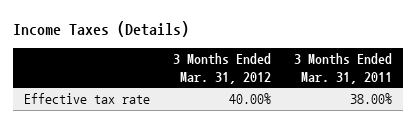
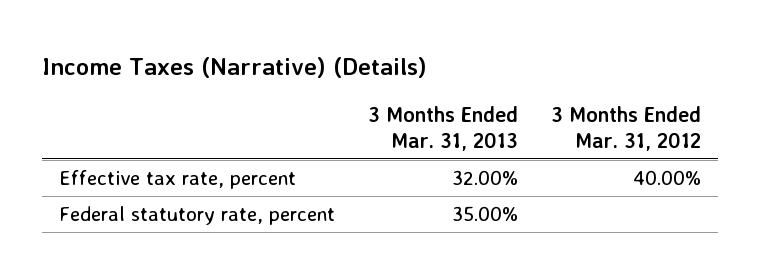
- Income Taxes (Details)
+ Income Taxes (Narrative) (Details)
- | 3 Months Ended Mar. 31, 2012 | 3 Months Ended Mar. 31, 2011
+ | 3 Months Ended Mar. 31, 2013 | 3 Months Ended Mar. 31, 2012
- Effective tax rate | 40.00% | 38.00%
+ Effective tax rate, percent | 32.00% | 40.00%
+ Federal statutory rate, percent | 35.00% |

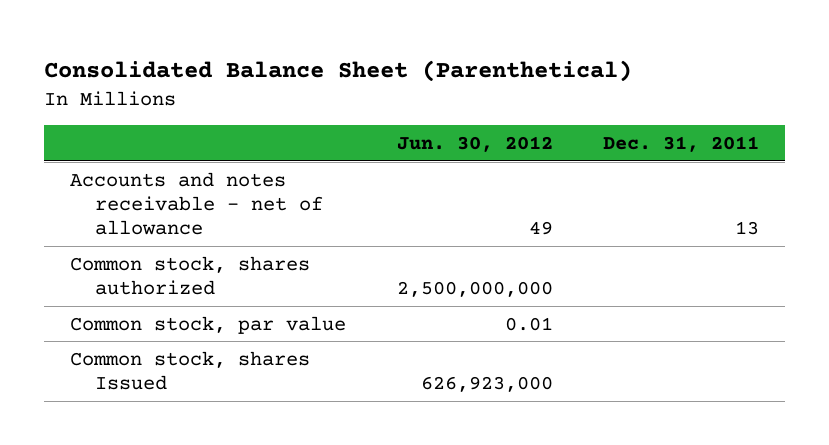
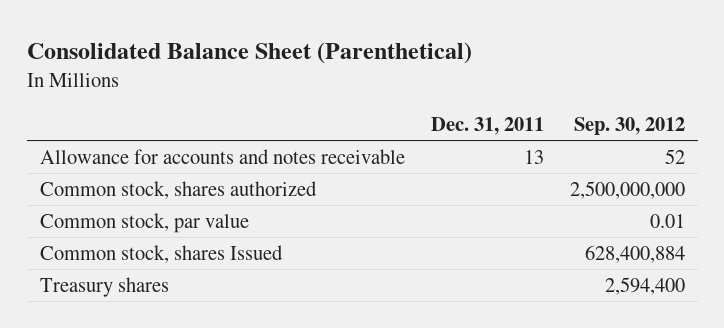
- | Jun. 30, 2012 | Dec. 31, 2011
+ | Dec. 31, 2011 | Sep. 30, 2012
- Accounts and notes receivable - net of allowance | 49 | 13
+ Allowance for accounts and notes receivable | 13 | 52
+ Treasury shares | | 2,594,400

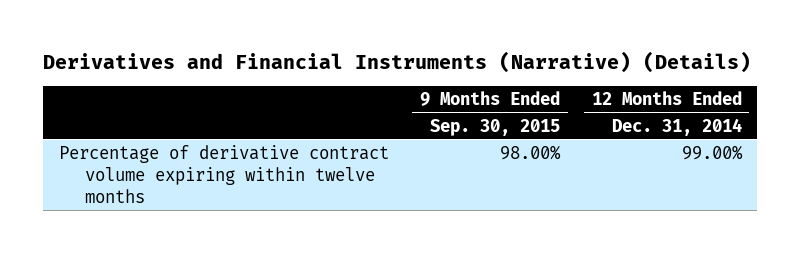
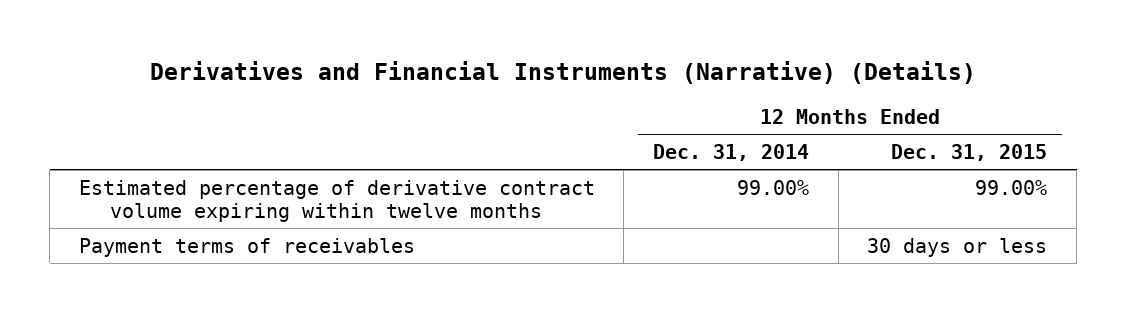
- | 9 Months Ended Sep. 30, 2015 | 12 Months Ended Dec. 31, 2014
+ | 12 Months Ended Dec. 31, 2014 | 12 Months Ended Dec. 31, 2015
- Percentage of derivative contract volume expiring within twelve months | 98.00% | 99.00%
+ Estimated percentage of derivative contract volume expiring within twelve months | 99.00% | 99.00%
+ Payment terms of receivables | | 30 days or less

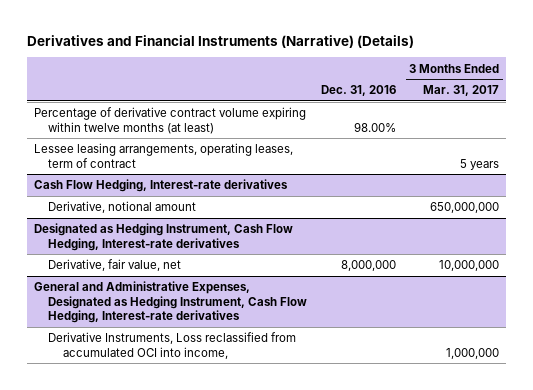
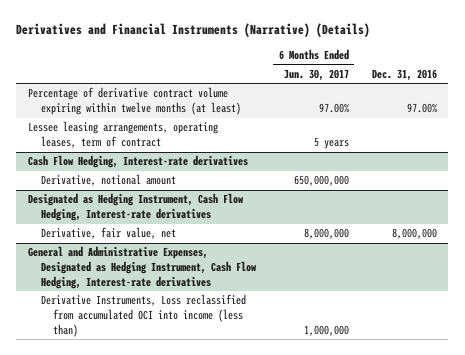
- | Dec. 31, 2016 | 3 Months Ended Mar. 31, 2017
+ | 6 Months Ended Jun. 30, 2017 | Dec. 31, 2016
- Percentage of derivative contract volume expiring within twelve months (at least) | 98.00% |
+ Percentage of derivative contract volume expiring within twelve months (at least) | 97.00% | 97.00%
@ General and Administrative Expenses, Designated as Hedging Instrument, Cash Flow Hedging, Interest-rate derivatives
- Derivative Instruments, Loss reclassified from accumulated OCI into income, | | 1,000,000
+ Derivative Instruments, Loss reclassified from accumulated OCI into income (less than) | 1,000,000 |

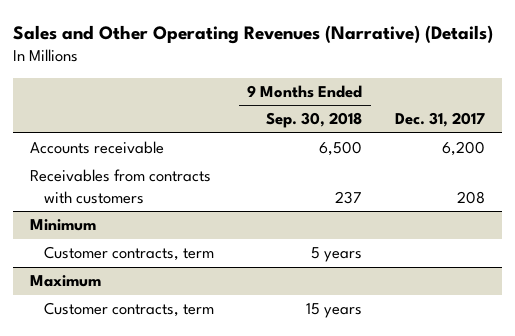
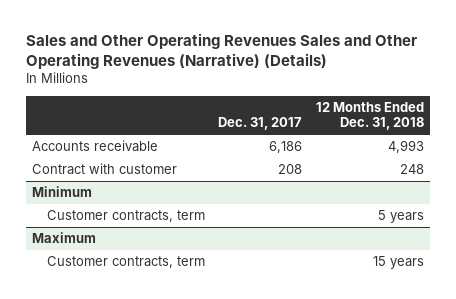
- Sales and Other Operating Revenues (Narrative) (Details)
+ Sales and Other Operating Revenues Sales and Other Operating Revenues (Narrative) (Details)
- | 9 Months Ended Sep. 30, 2018 | Dec. 31, 2017
+ | Dec. 31, 2017 | 12 Months Ended Dec. 31, 2018
- Accounts receivable | 6,500 | 6,200
- Receivables from contracts with customers | 237 | 208
+ Accounts receivable | 6,186 | 4,993
+ Contract with customer | 208 | 248

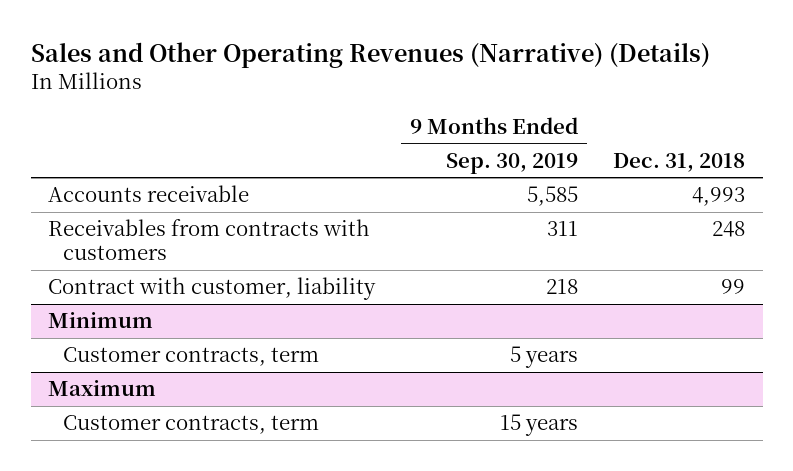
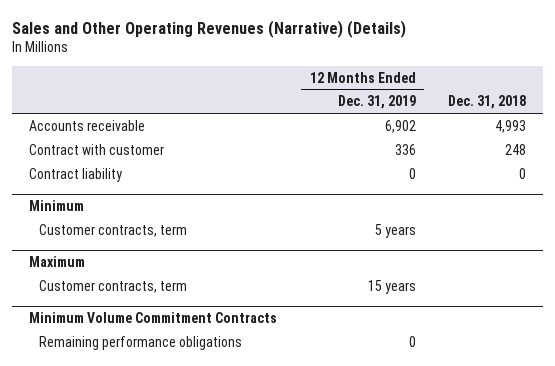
- | 9 Months Ended Sep. 30, 2019 | Dec. 31, 2018
+ | 12 Months Ended Dec. 31, 2019 | Dec. 31, 2018
- Receivables from contracts with customers | 311 | 248
- Contract with customer, liability | 218 | 99
+ Contract with customer | 336 | 248
+ Contract liability | 0 | 0
+ Minimum Volume Commitment Contracts
+ Remaining performance obligations | 0 |

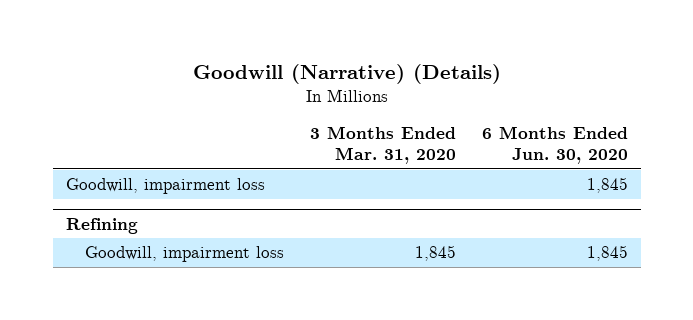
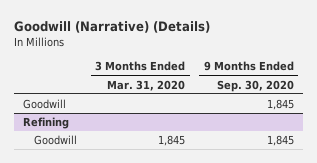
- | 3 Months Ended Mar. 31, 2020 | 6 Months Ended Jun. 30, 2020
+ | 3 Months Ended Mar. 31, 2020 | 9 Months Ended Sep. 30, 2020
- Goodwill, impairment loss | | 1,845
+ Goodwill | | 1,845
@ Refining
- Goodwill, impairment loss | 1,845 | 1,845
+ Goodwill | 1,845 | 1,845

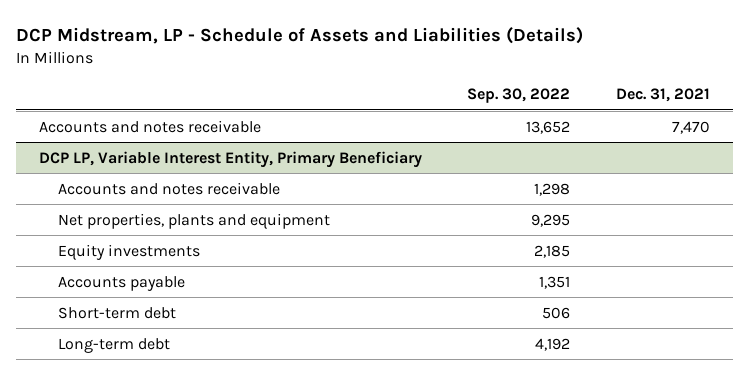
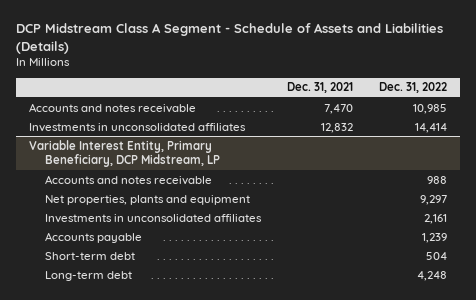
- DCP Midstream, LP - Schedule of Assets and Liabilities (Details)
+ DCP Midstream Class A Segment - Schedule of Assets and Liabilities (Details)
- | Sep. 30, 2022 | Dec. 31, 2021
+ | Dec. 31, 2021 | Dec. 31, 2022
- DCP LP, Variable Interest Entity, Primary Beneficiary
+ Investments in unconsolidated affiliates | 12,832 | 14,414
+ Variable Interest Entity, Primary Beneficiary, DCP Midstream, LP
- Equity investments | 2,185 |
+ Investments in unconsolidated affiliates | | 2,161

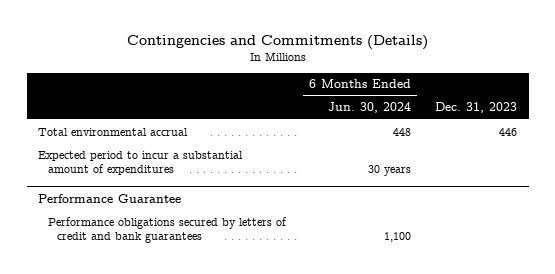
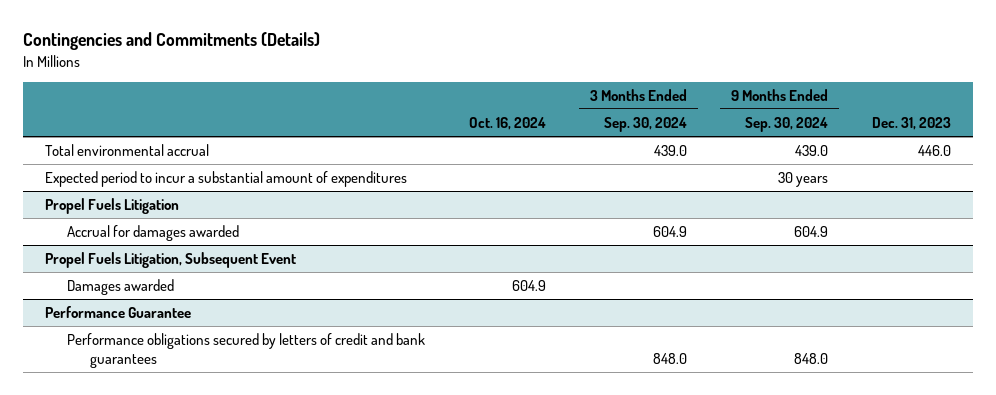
- | 6 Months Ended Jun. 30, 2024 | Dec. 31, 2023
+ | Oct. 16, 2024 | 3 Months Ended Sep. 30, 2024 | 9 Months Ended Sep. 30, 2024 | Dec. 31, 2023
- Total environmental accrual | 448 | 446
+ Total environmental accrual | | 439.0 | 439.0 | 446.0
+ Propel Fuels Litigation
+ Accrual for damages awarded | | 604.9 | 604.9 |
+ Propel Fuels Litigation, Subsequent Event
+ Damages awarded | 604.9 | | |

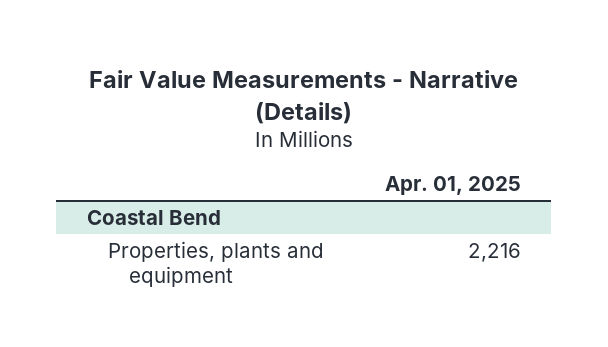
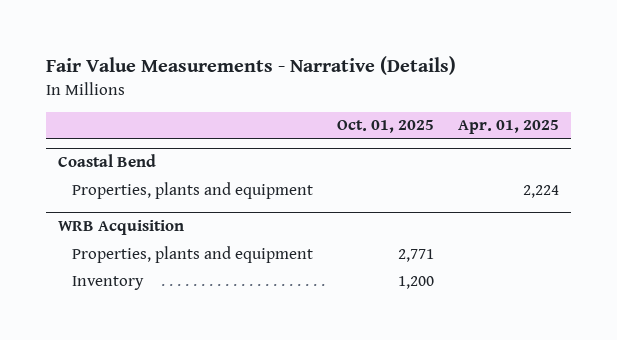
- | Apr. 01, 2025
+ | Oct. 01, 2025 | Apr. 01, 2025
@ Coastal Bend
- Properties, plants and equipment | 2,216
+ Properties, plants and equipment | | 2,224
+ WRB Acquisition
+ Properties, plants and equipment | 2,771 |
+ Inventory | 1,200 |

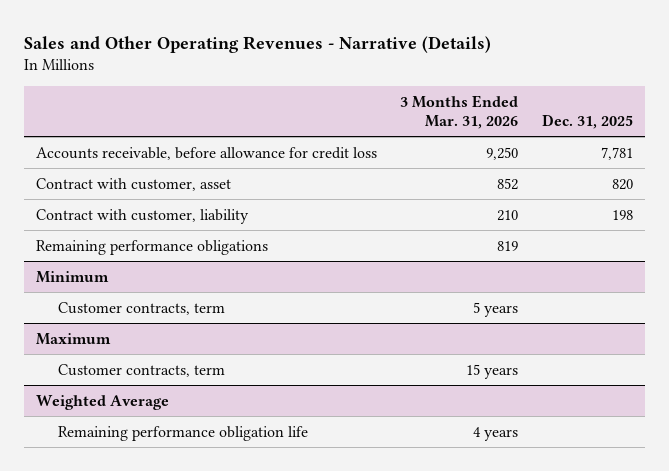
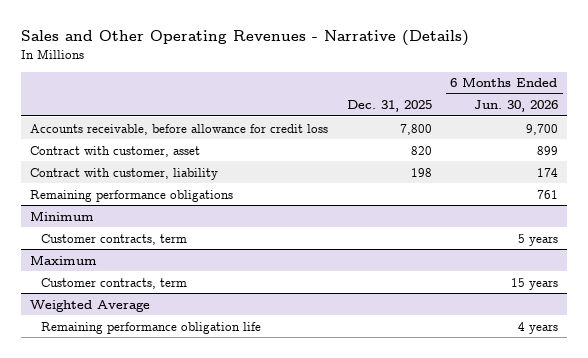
- | 3 Months Ended Mar. 31, 2026 | Dec. 31, 2025
+ | Dec. 31, 2025 | 6 Months Ended Jun. 30, 2026
- Accounts receivable, before allowance for credit loss | 9,250 | 7,781
+ Accounts receivable, before allowance for credit loss | 7,800 | 9,700

